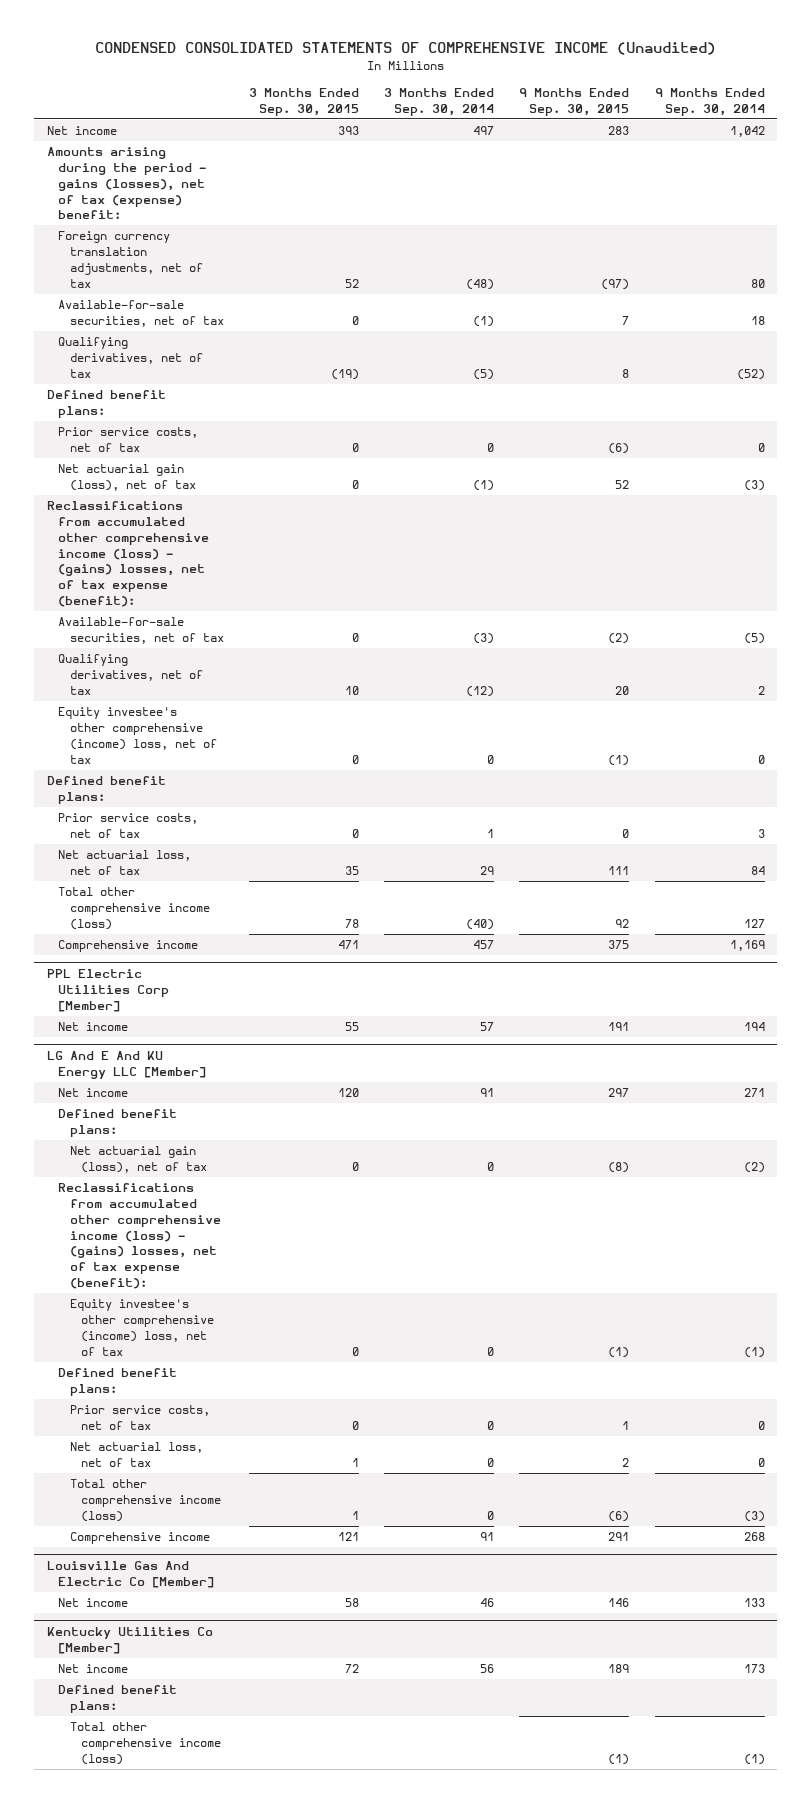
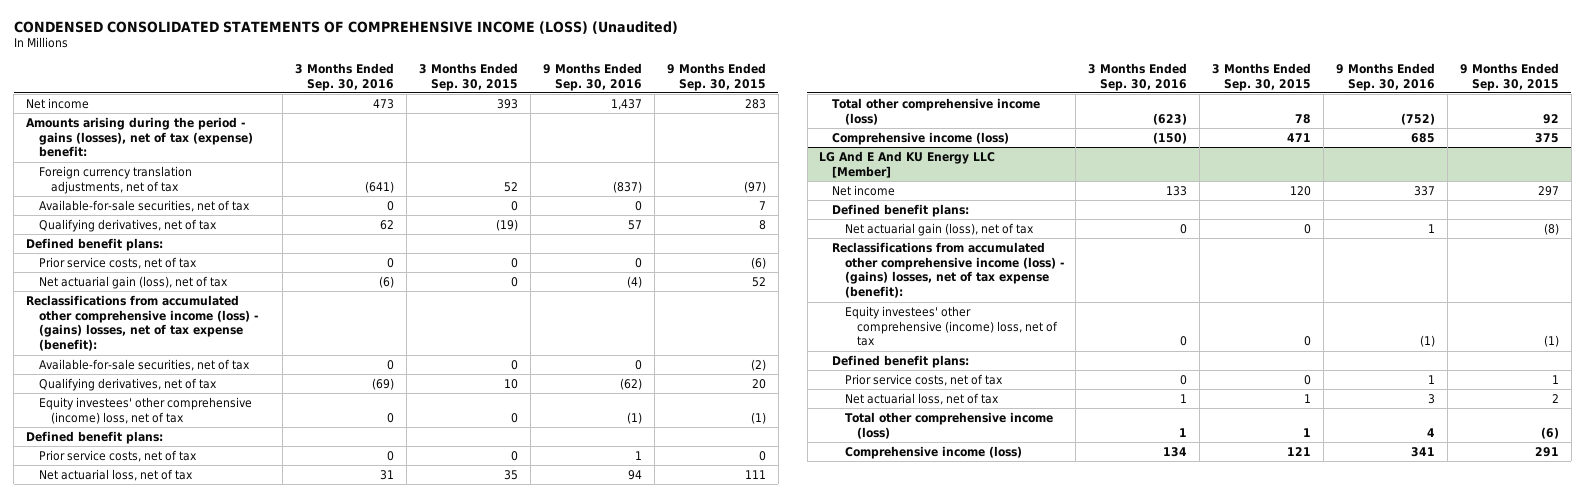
- CONDENSED CONSOLIDATED STATEMENTS OF COMPREHENSIVE INCOME (Unaudited)
+ CONDENSED CONSOLIDATED STATEMENTS OF COMPREHENSIVE INCOME (LOSS) (Unaudited)
- | 3 Months Ended Sep. 30, 2015 | 3 Months Ended Sep. 30, 2014 | 9 Months Ended Sep. 30, 2015 | 9 Months Ended Sep. 30, 2014
+ | 3 Months Ended Sep. 30, 2016 | 3 Months Ended Sep. 30, 2015 | 9 Months Ended Sep. 30, 2016 | 9 Months Ended Sep. 30, 2015
- Equity investee's other comprehensive (income) loss, net of tax | 0 | 0 | (1) | 0
+ Equity investees' other comprehensive (income) loss, net of tax | 0 | 0 | (1) | (1)
- Comprehensive income | 471 | 457 | 375 | 1,169
- PPL Electric Utilities Corp [Member]
- Net income | 55 | 57 | 191 | 194
+ Comprehensive income (loss) | (150) | 471 | 685 | 375
@ LG And E And KU Energy LLC [Member]
- Equity investee's other comprehensive (income) loss, net of tax | 0 | 0 | (1) | (1)
+ Equity investees' other comprehensive (income) loss, net of tax | 0 | 0 | (1) | (1)
- Comprehensive income | 121 | 91 | 291 | 268
- Louisville Gas And Electric Co [Member]
- Net income | 58 | 46 | 146 | 133
- Kentucky Utilities Co [Member]
- Net income | 72 | 56 | 189 | 173
- Defined benefit plans:
- Total other comprehensive income (loss) | | | (1) | (1)
@ LG And E And KU Energy LLC [Member]
+ Comprehensive income (loss) | 134 | 121 | 341 | 291

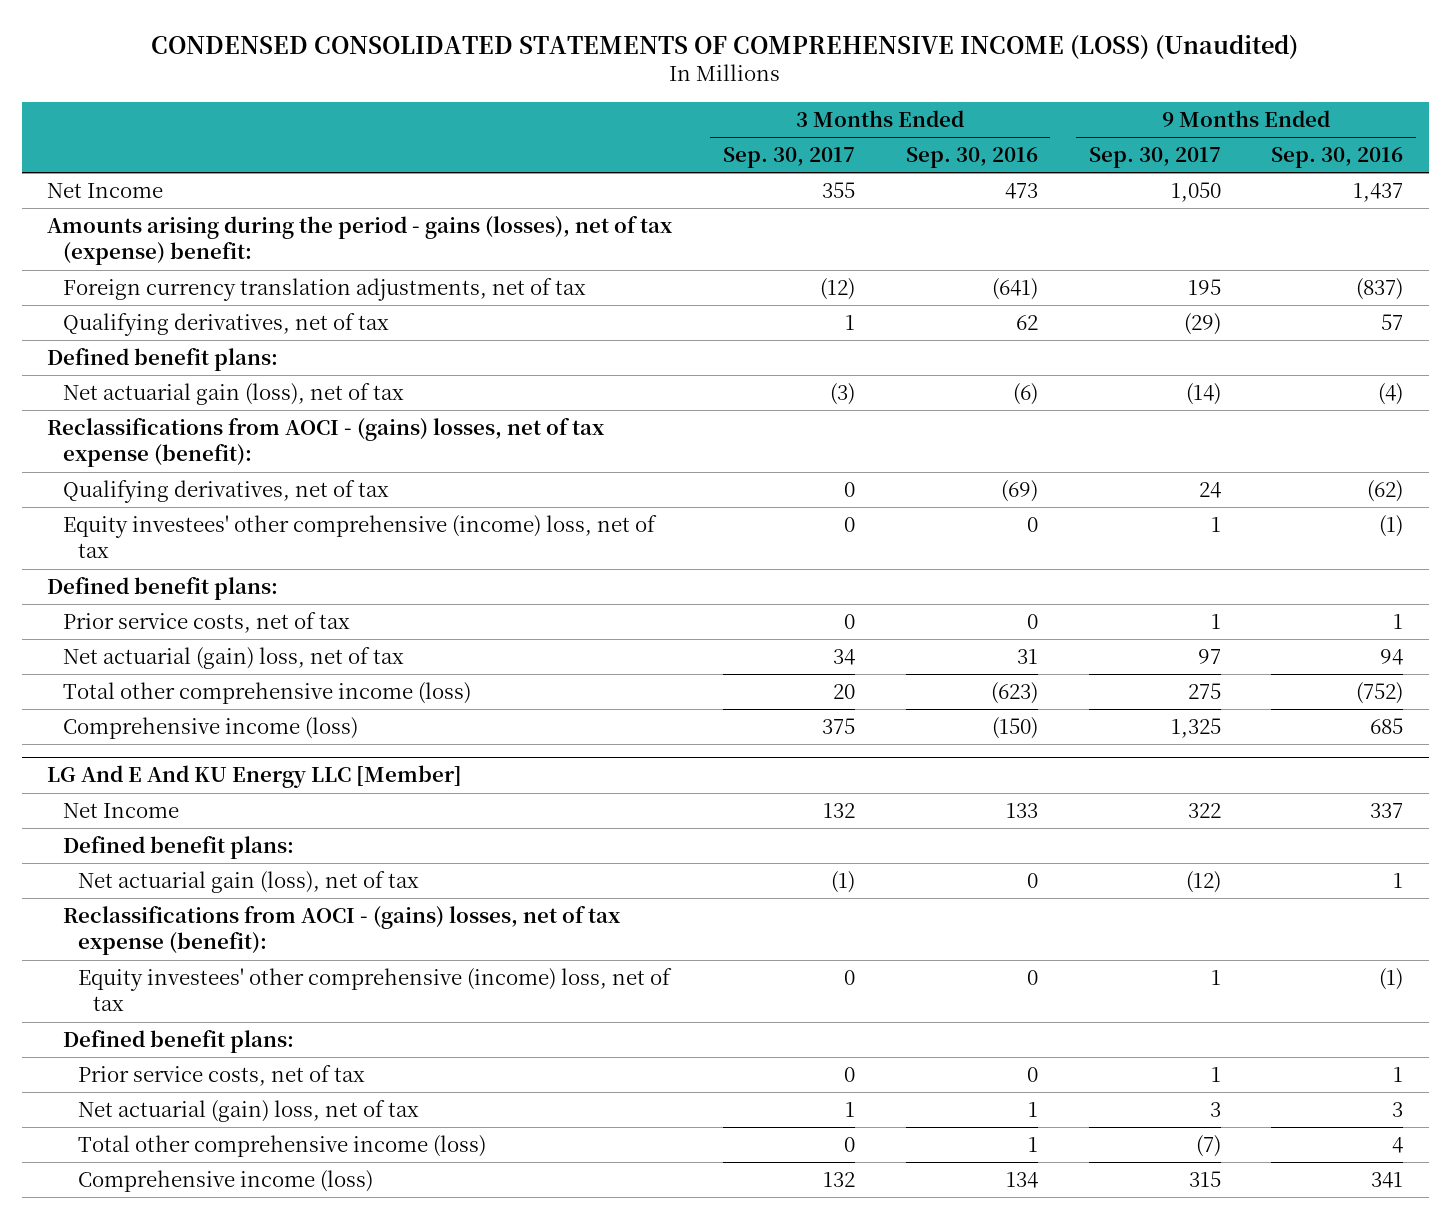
- | 3 Months Ended Sep. 30, 2016 | 3 Months Ended Sep. 30, 2015 | 9 Months Ended Sep. 30, 2016 | 9 Months Ended Sep. 30, 2015
+ | 3 Months Ended Sep. 30, 2017 | 3 Months Ended Sep. 30, 2016 | 9 Months Ended Sep. 30, 2017 | 9 Months Ended Sep. 30, 2016
- Net income | 473 | 393 | 1,437 | 283
+ Net Income | 355 | 473 | 1,050 | 1,437
- Available-for-sale securities, net of tax | 0 | 0 | 0 | 7
- Prior service costs, net of tax | 0 | 0 | 0 | (6)
- Reclassifications from accumulated other comprehensive income (loss) - (gains) losses, net of tax expense (benefit):
- Available-for-sale securities, net of tax | 0 | 0 | 0 | (2)
+ Reclassifications from AOCI - (gains) losses, net of tax expense (benefit):
- Net actuarial loss, net of tax | 31 | 35 | 94 | 111
+ Net actuarial (gain) loss, net of tax | 34 | 31 | 97 | 94
@ LG And E And KU Energy LLC [Member]
- Net income | 133 | 120 | 337 | 297
+ Net Income | 132 | 133 | 322 | 337
- Reclassifications from accumulated other comprehensive income (loss) - (gains) losses, net of tax expense (benefit):
+ Reclassifications from AOCI - (gains) losses, net of tax expense (benefit):
- Net actuarial loss, net of tax | 1 | 1 | 3 | 2
+ Net actuarial (gain) loss, net of tax | 1 | 1 | 3 | 3

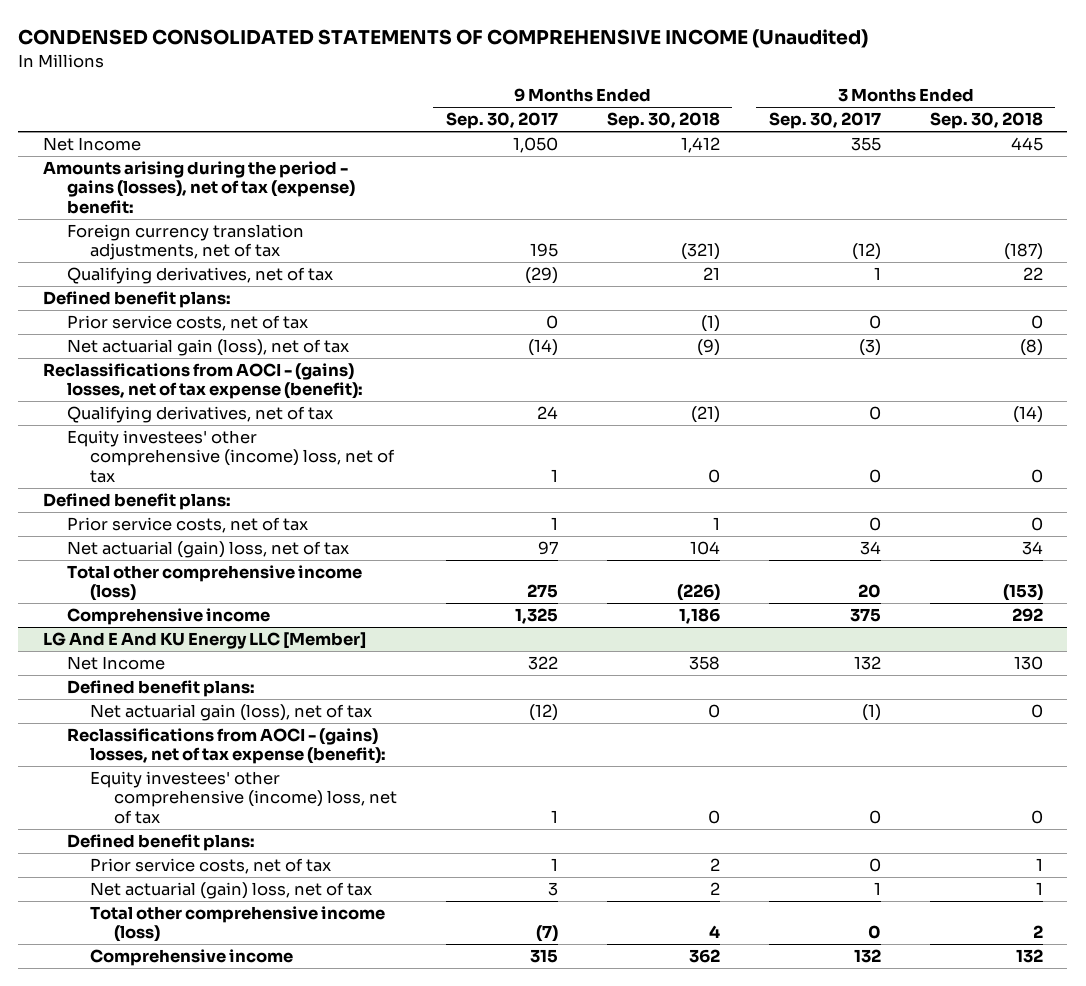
- CONDENSED CONSOLIDATED STATEMENTS OF COMPREHENSIVE INCOME (LOSS) (Unaudited)
+ CONDENSED CONSOLIDATED STATEMENTS OF COMPREHENSIVE INCOME (Unaudited)
- | 3 Months Ended Sep. 30, 2017 | 3 Months Ended Sep. 30, 2016 | 9 Months Ended Sep. 30, 2017 | 9 Months Ended Sep. 30, 2016
+ | 9 Months Ended Sep. 30, 2017 | 9 Months Ended Sep. 30, 2018 | 3 Months Ended Sep. 30, 2017 | 3 Months Ended Sep. 30, 2018
+ Prior service costs, net of tax | 0 | (1) | 0 | 0
- Comprehensive income (loss) | 375 | (150) | 1,325 | 685
+ Comprehensive income | 1,325 | 1,186 | 375 | 292
@ LG And E And KU Energy LLC [Member]
- Comprehensive income (loss) | 132 | 134 | 315 | 341
+ Comprehensive income | 315 | 362 | 132 | 132

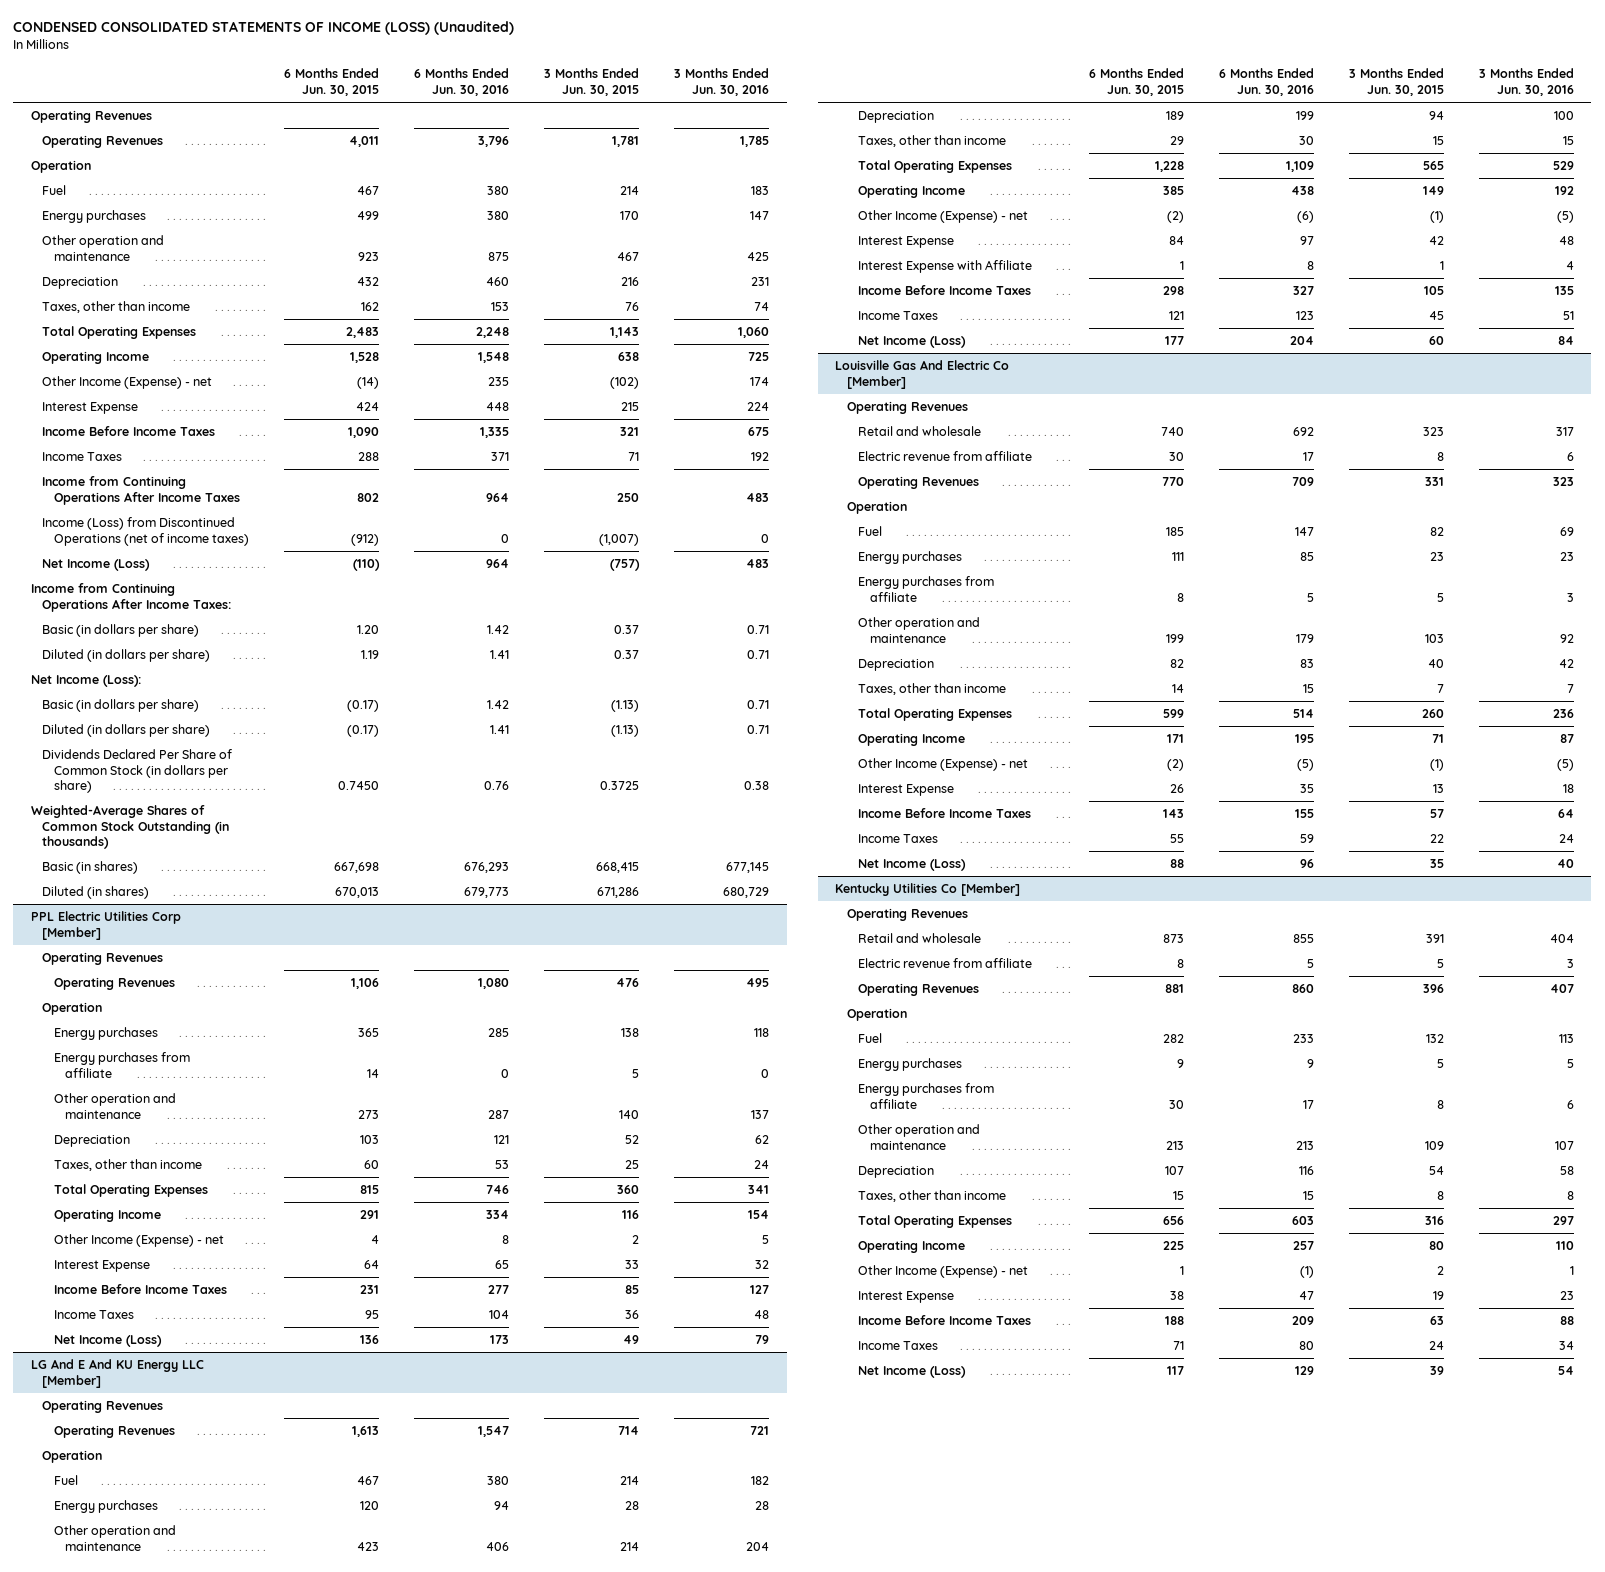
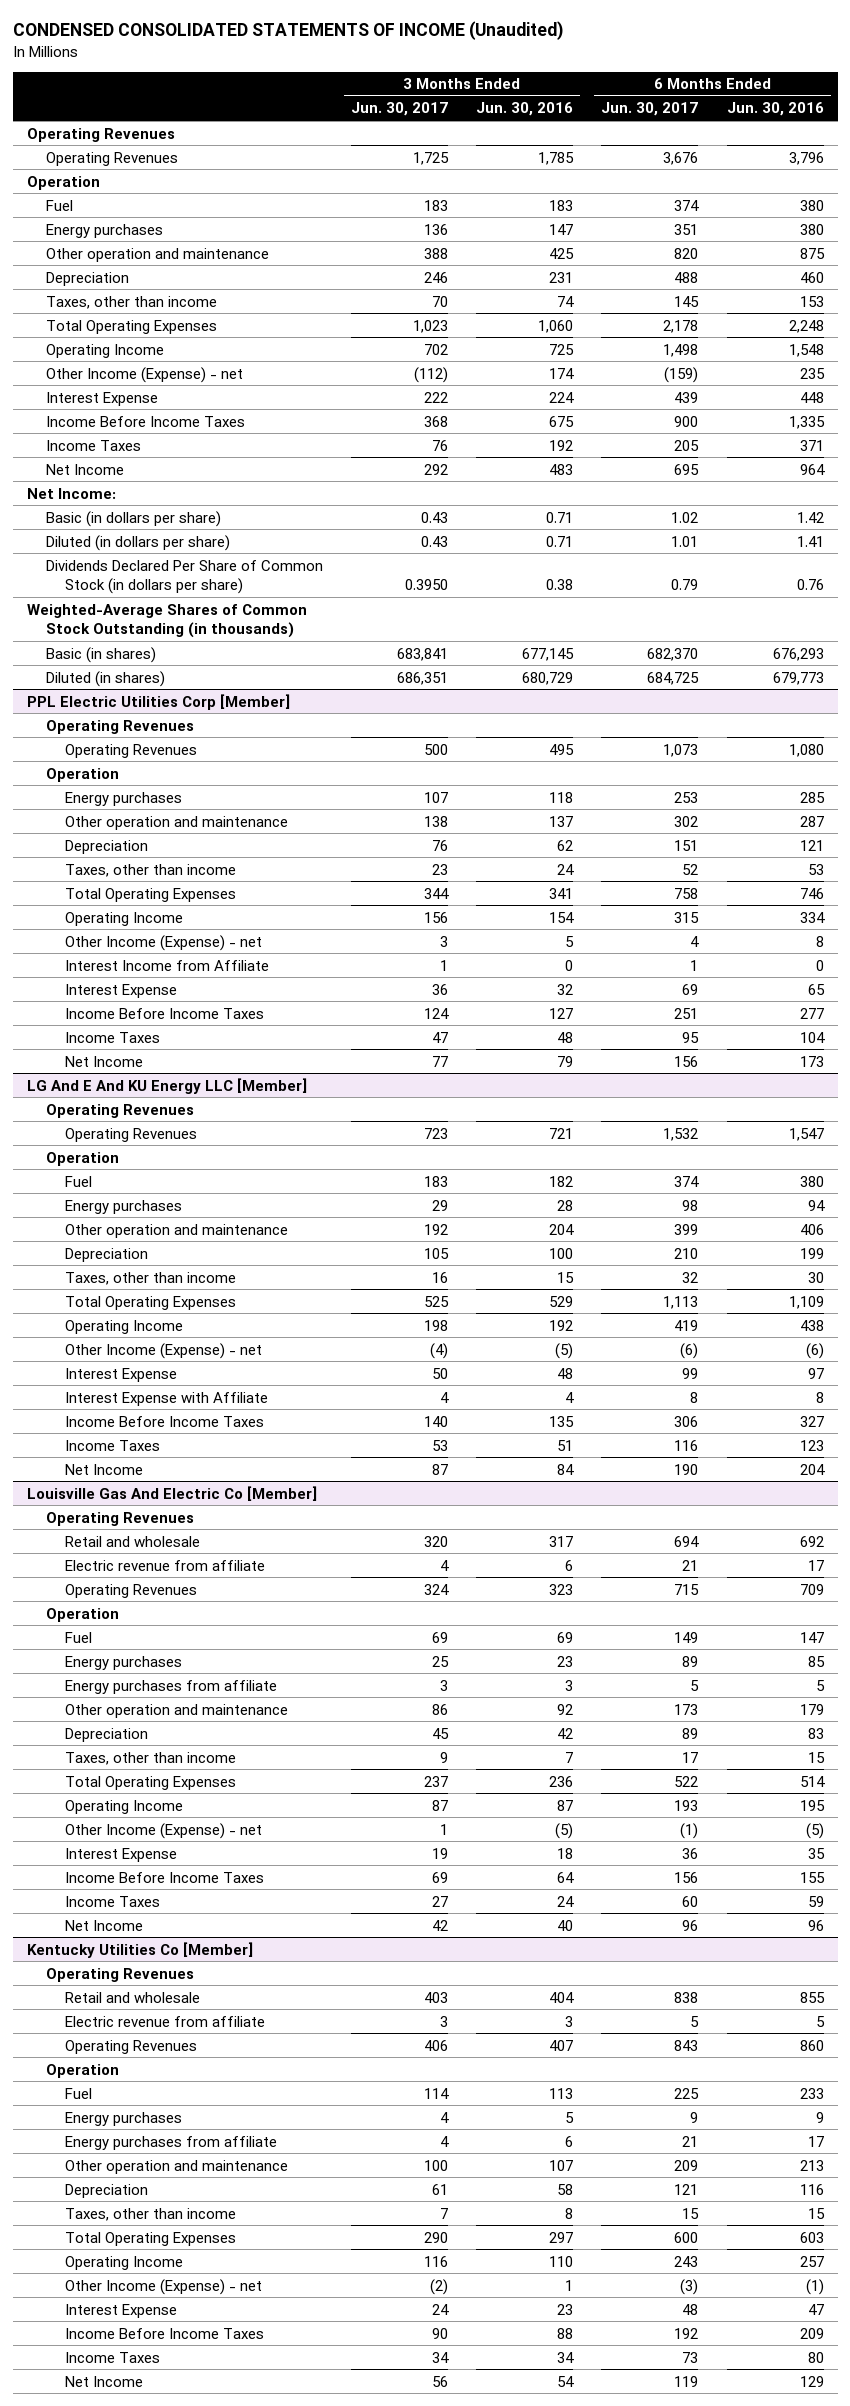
- CONDENSED CONSOLIDATED STATEMENTS OF INCOME (LOSS) (Unaudited)
+ CONDENSED CONSOLIDATED STATEMENTS OF INCOME (Unaudited)
- | 6 Months Ended Jun. 30, 2015 | 6 Months Ended Jun. 30, 2016 | 3 Months Ended Jun. 30, 2015 | 3 Months Ended Jun. 30, 2016
+ | 3 Months Ended Jun. 30, 2017 | 3 Months Ended Jun. 30, 2016 | 6 Months Ended Jun. 30, 2017 | 6 Months Ended Jun. 30, 2016
- Income from Continuing Operations After Income Taxes | 802 | 964 | 250 | 483
- Income (Loss) from Discontinued Operations (net of income taxes) | (912) | 0 | (1,007) | 0
- Net Income (Loss) | (110) | 964 | (757) | 483
- Income from Continuing Operations After Income Taxes:
- Basic (in dollars per share) | 1.20 | 1.42 | 0.37 | 0.71
- Diluted (in dollars per share) | 1.19 | 1.41 | 0.37 | 0.71
- Net Income (Loss):
+ Net Income | 292 | 483 | 695 | 964
+ Net Income:
@ PPL Electric Utilities Corp [Member]
- Energy purchases from affiliate | 14 | 0 | 5 | 0
+ Interest Income from Affiliate | 1 | 0 | 1 | 0
- Net Income (Loss) | 136 | 173 | 49 | 79
+ Net Income | 77 | 79 | 156 | 173
@ LG And E And KU Energy LLC [Member]
- Net Income (Loss) | 177 | 204 | 60 | 84
+ Net Income | 87 | 84 | 190 | 204
@ Louisville Gas And Electric Co [Member]
- Net Income (Loss) | 88 | 96 | 35 | 40
+ Net Income | 42 | 40 | 96 | 96
@ Kentucky Utilities Co [Member]
- Net Income (Loss) | 117 | 129 | 39 | 54
+ Net Income | 56 | 54 | 119 | 129

